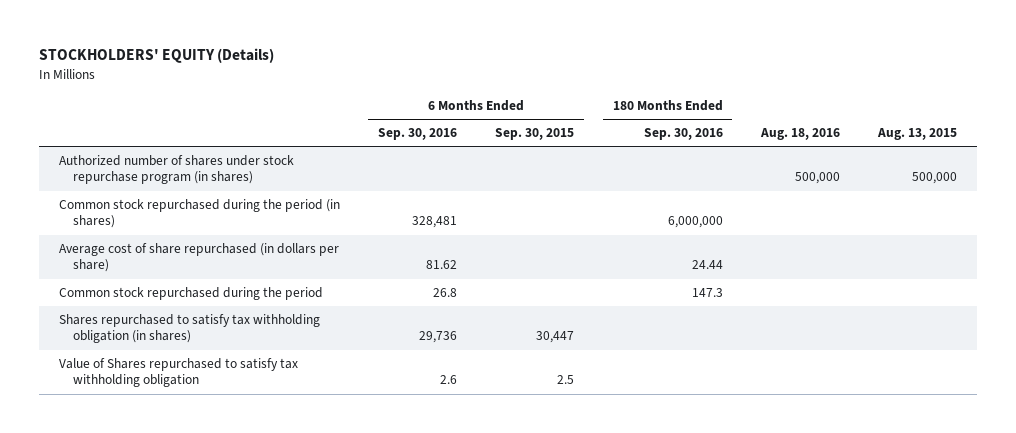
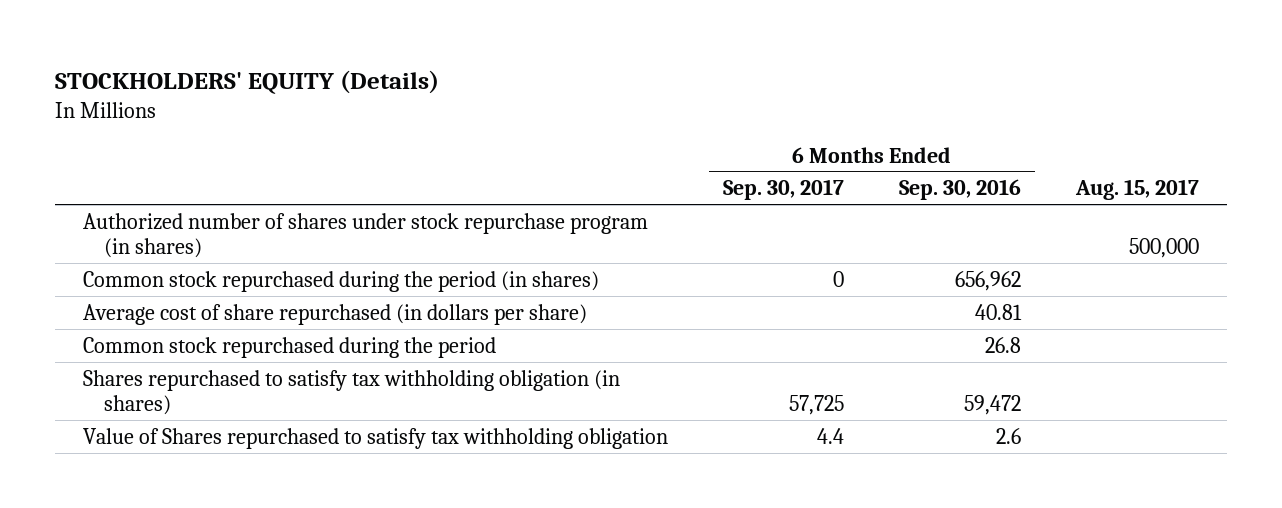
- | 6 Months Ended Sep. 30, 2016 | 6 Months Ended Sep. 30, 2015 | 180 Months Ended Sep. 30, 2016 | Aug. 18, 2016 | Aug. 13, 2015
+ | 6 Months Ended Sep. 30, 2017 | 6 Months Ended Sep. 30, 2016 | Aug. 15, 2017
- Common stock repurchased during the period (in shares) | 328,481 | | 6,000,000 | |
- Average cost of share repurchased (in dollars per share) | 81.62 | | 24.44 | |
+ Common stock repurchased during the period (in shares) | 0 | 656,962 |
+ Average cost of share repurchased (in dollars per share) | | 40.81 |
- Shares repurchased to satisfy tax withholding obligation (in shares) | 29,736 | 30,447 | | |
+ Shares repurchased to satisfy tax withholding obligation (in shares) | 57,725 | 59,472 |

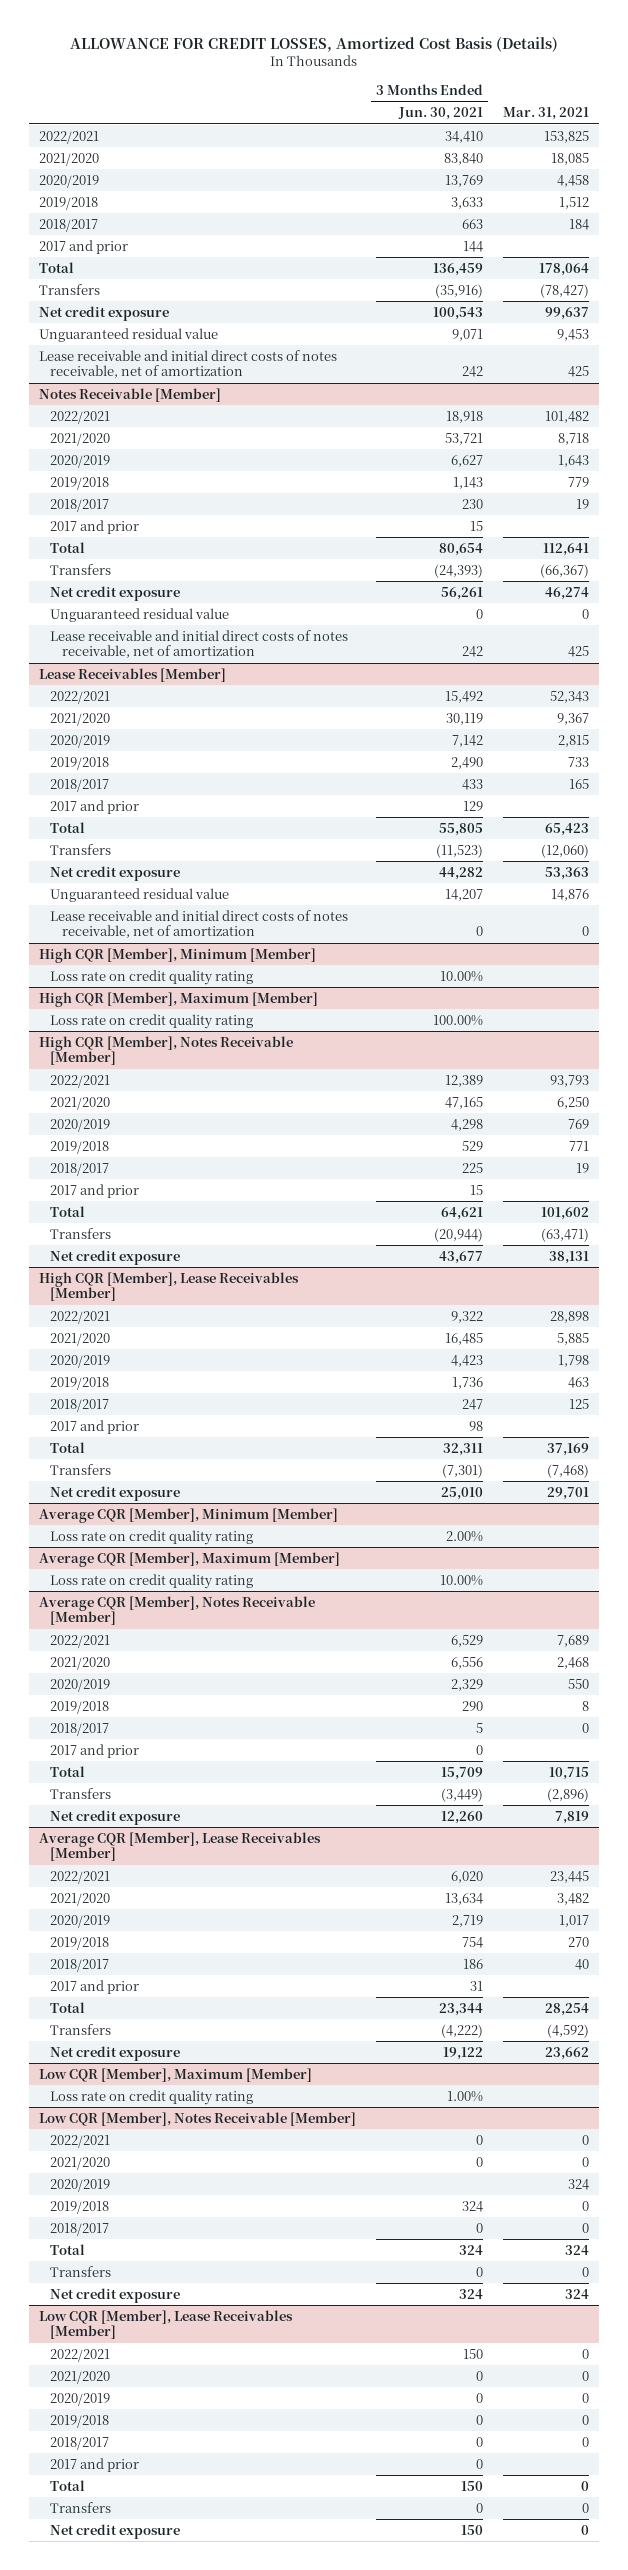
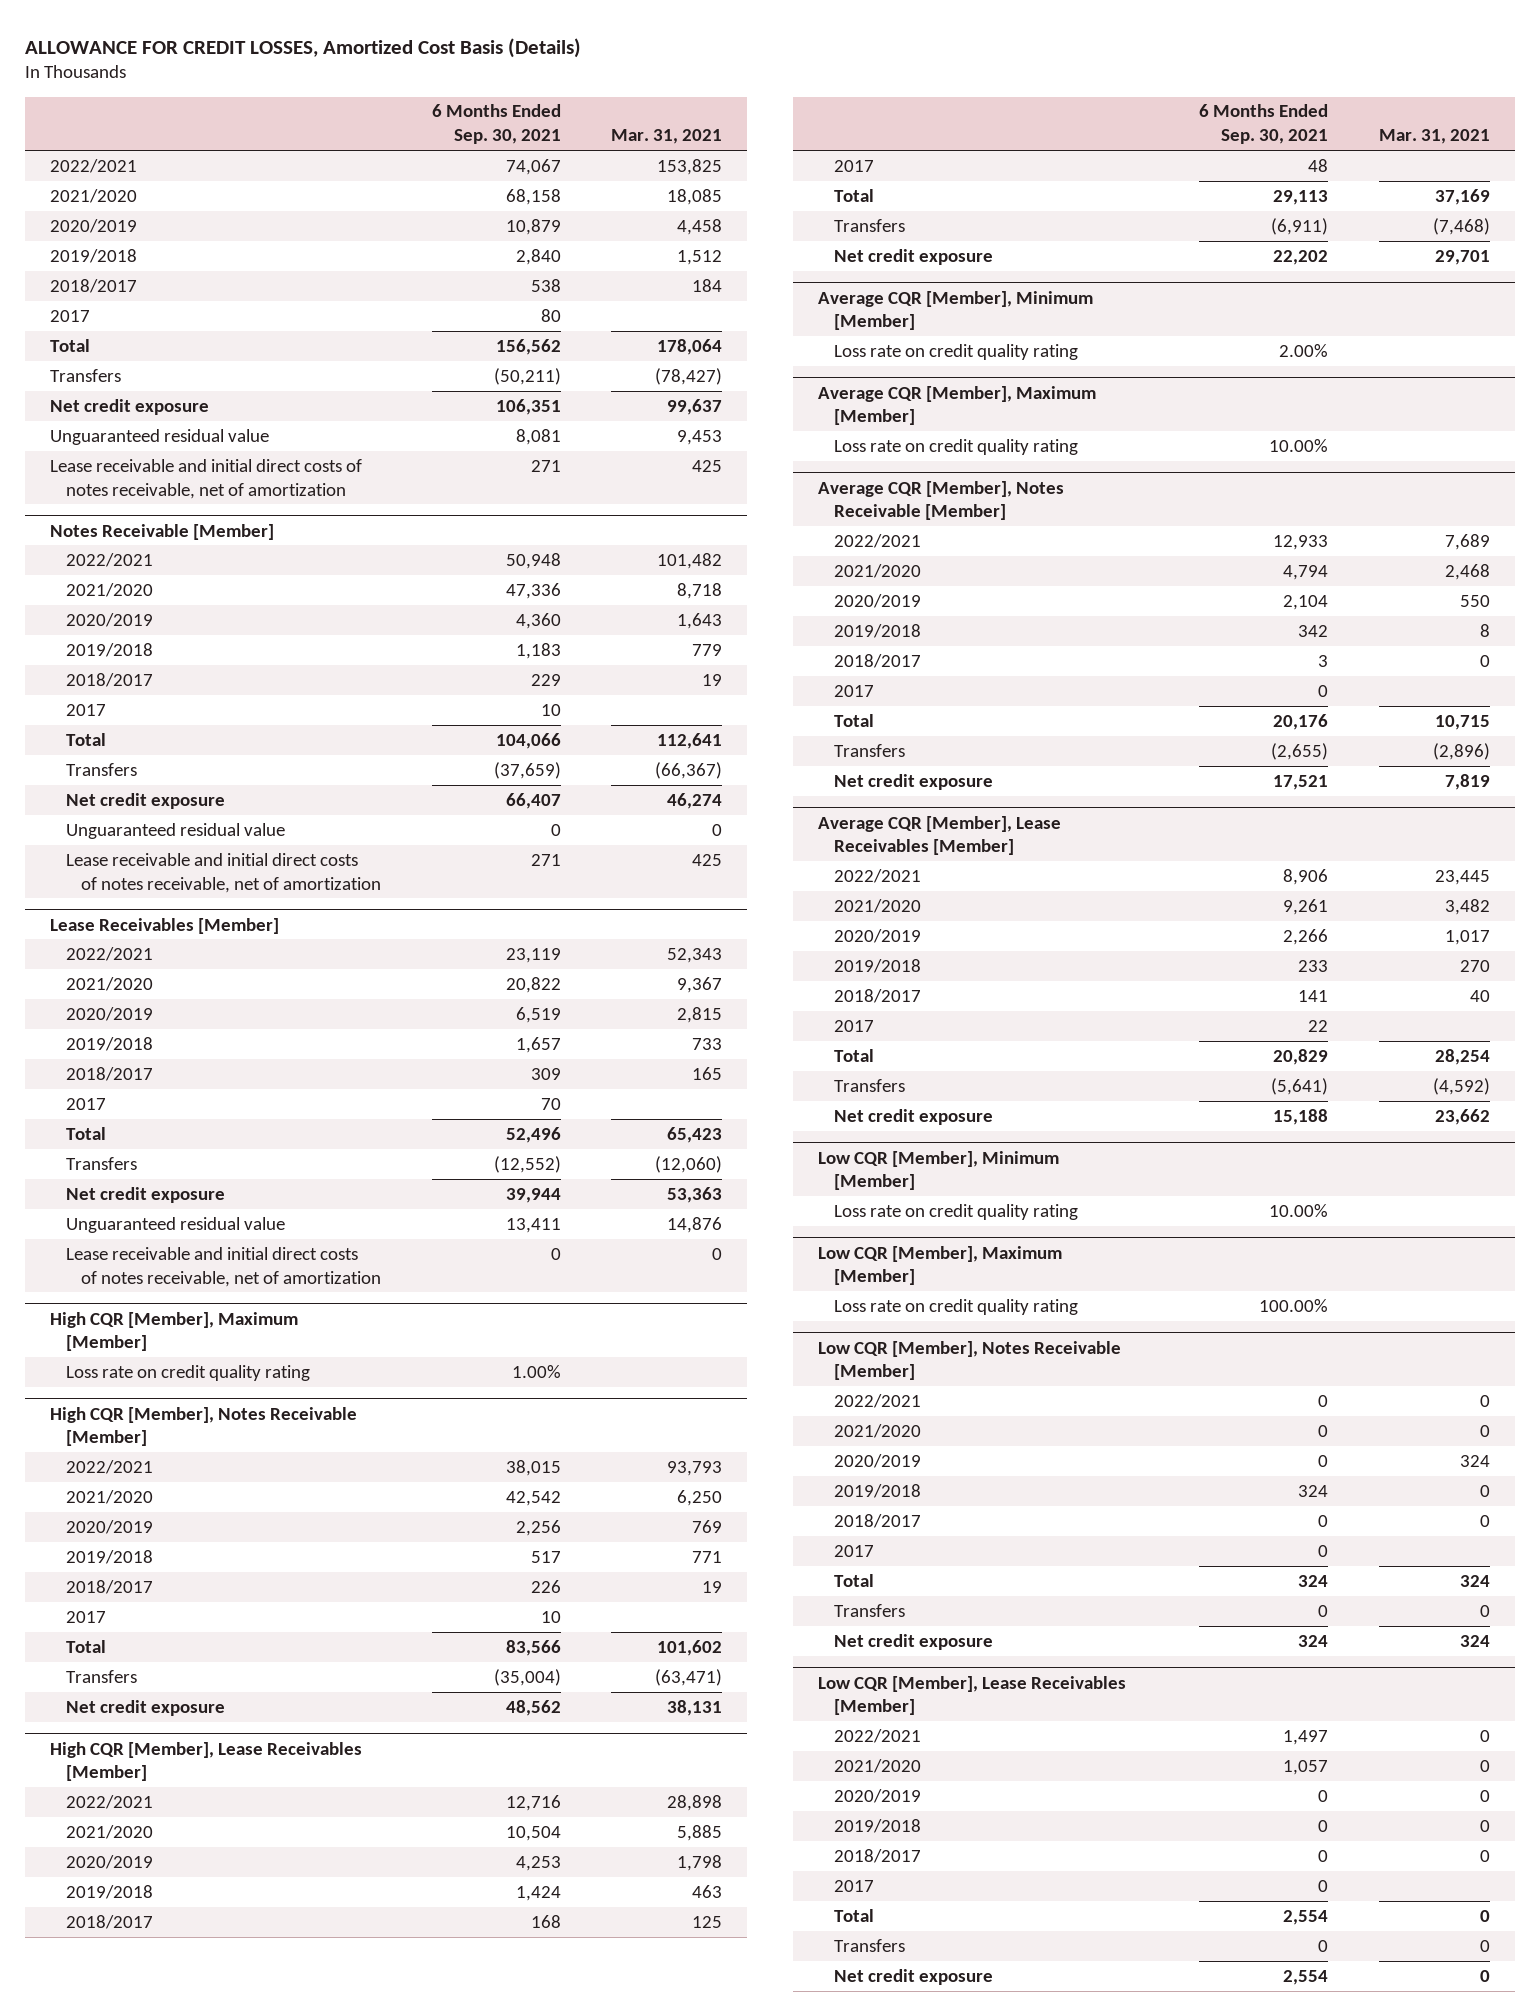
- | 3 Months Ended Jun. 30, 2021 | Mar. 31, 2021
+ | 6 Months Ended Sep. 30, 2021 | Mar. 31, 2021
- 2017 and prior | 144 |
+ 2017 | 80 |
@ Notes Receivable [Member]
- 2017 and prior | 15 |
+ 2017 | 10 |
@ Lease Receivables [Member]
- 2017 and prior | 129 |
+ 2017 | 70 |
- High CQR [Member], Minimum [Member]
- Loss rate on credit quality rating | 10.00% |
@ High CQR [Member], Notes Receivable [Member]
- 2017 and prior | 15 |
+ 2017 | 10 |
@ High CQR [Member], Lease Receivables [Member]
- 2017 and prior | 98 |
+ 2017 | 48 |
@ Average CQR [Member], Notes Receivable [Member]
- 2017 and prior | 0 |
+ 2017 | 0 |
@ Average CQR [Member], Lease Receivables [Member]
- 2017 and prior | 31 |
+ 2017 | 22 |
+ Low CQR [Member], Minimum [Member]
+ Loss rate on credit quality rating | 10.00% |
@ Low CQR [Member], Notes Receivable [Member]
+ 2017 | 0 |
@ Low CQR [Member], Lease Receivables [Member]
- 2017 and prior | 0 |
+ 2017 | 0 |

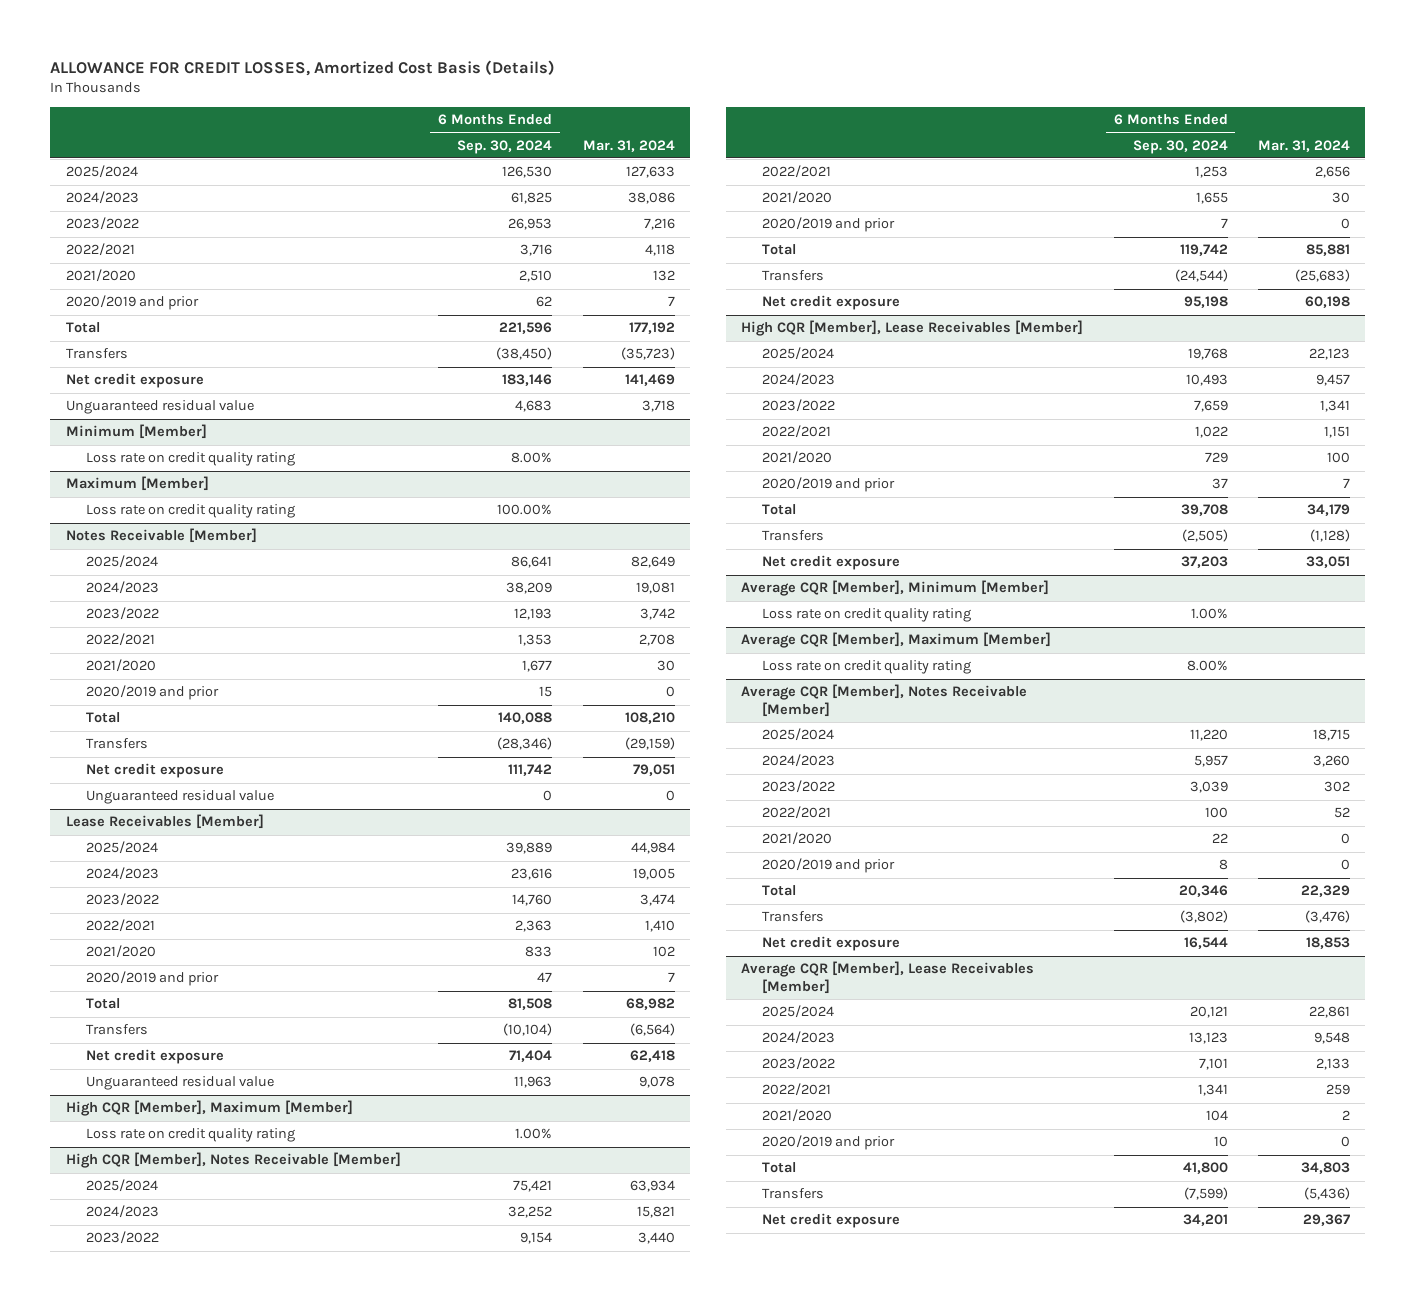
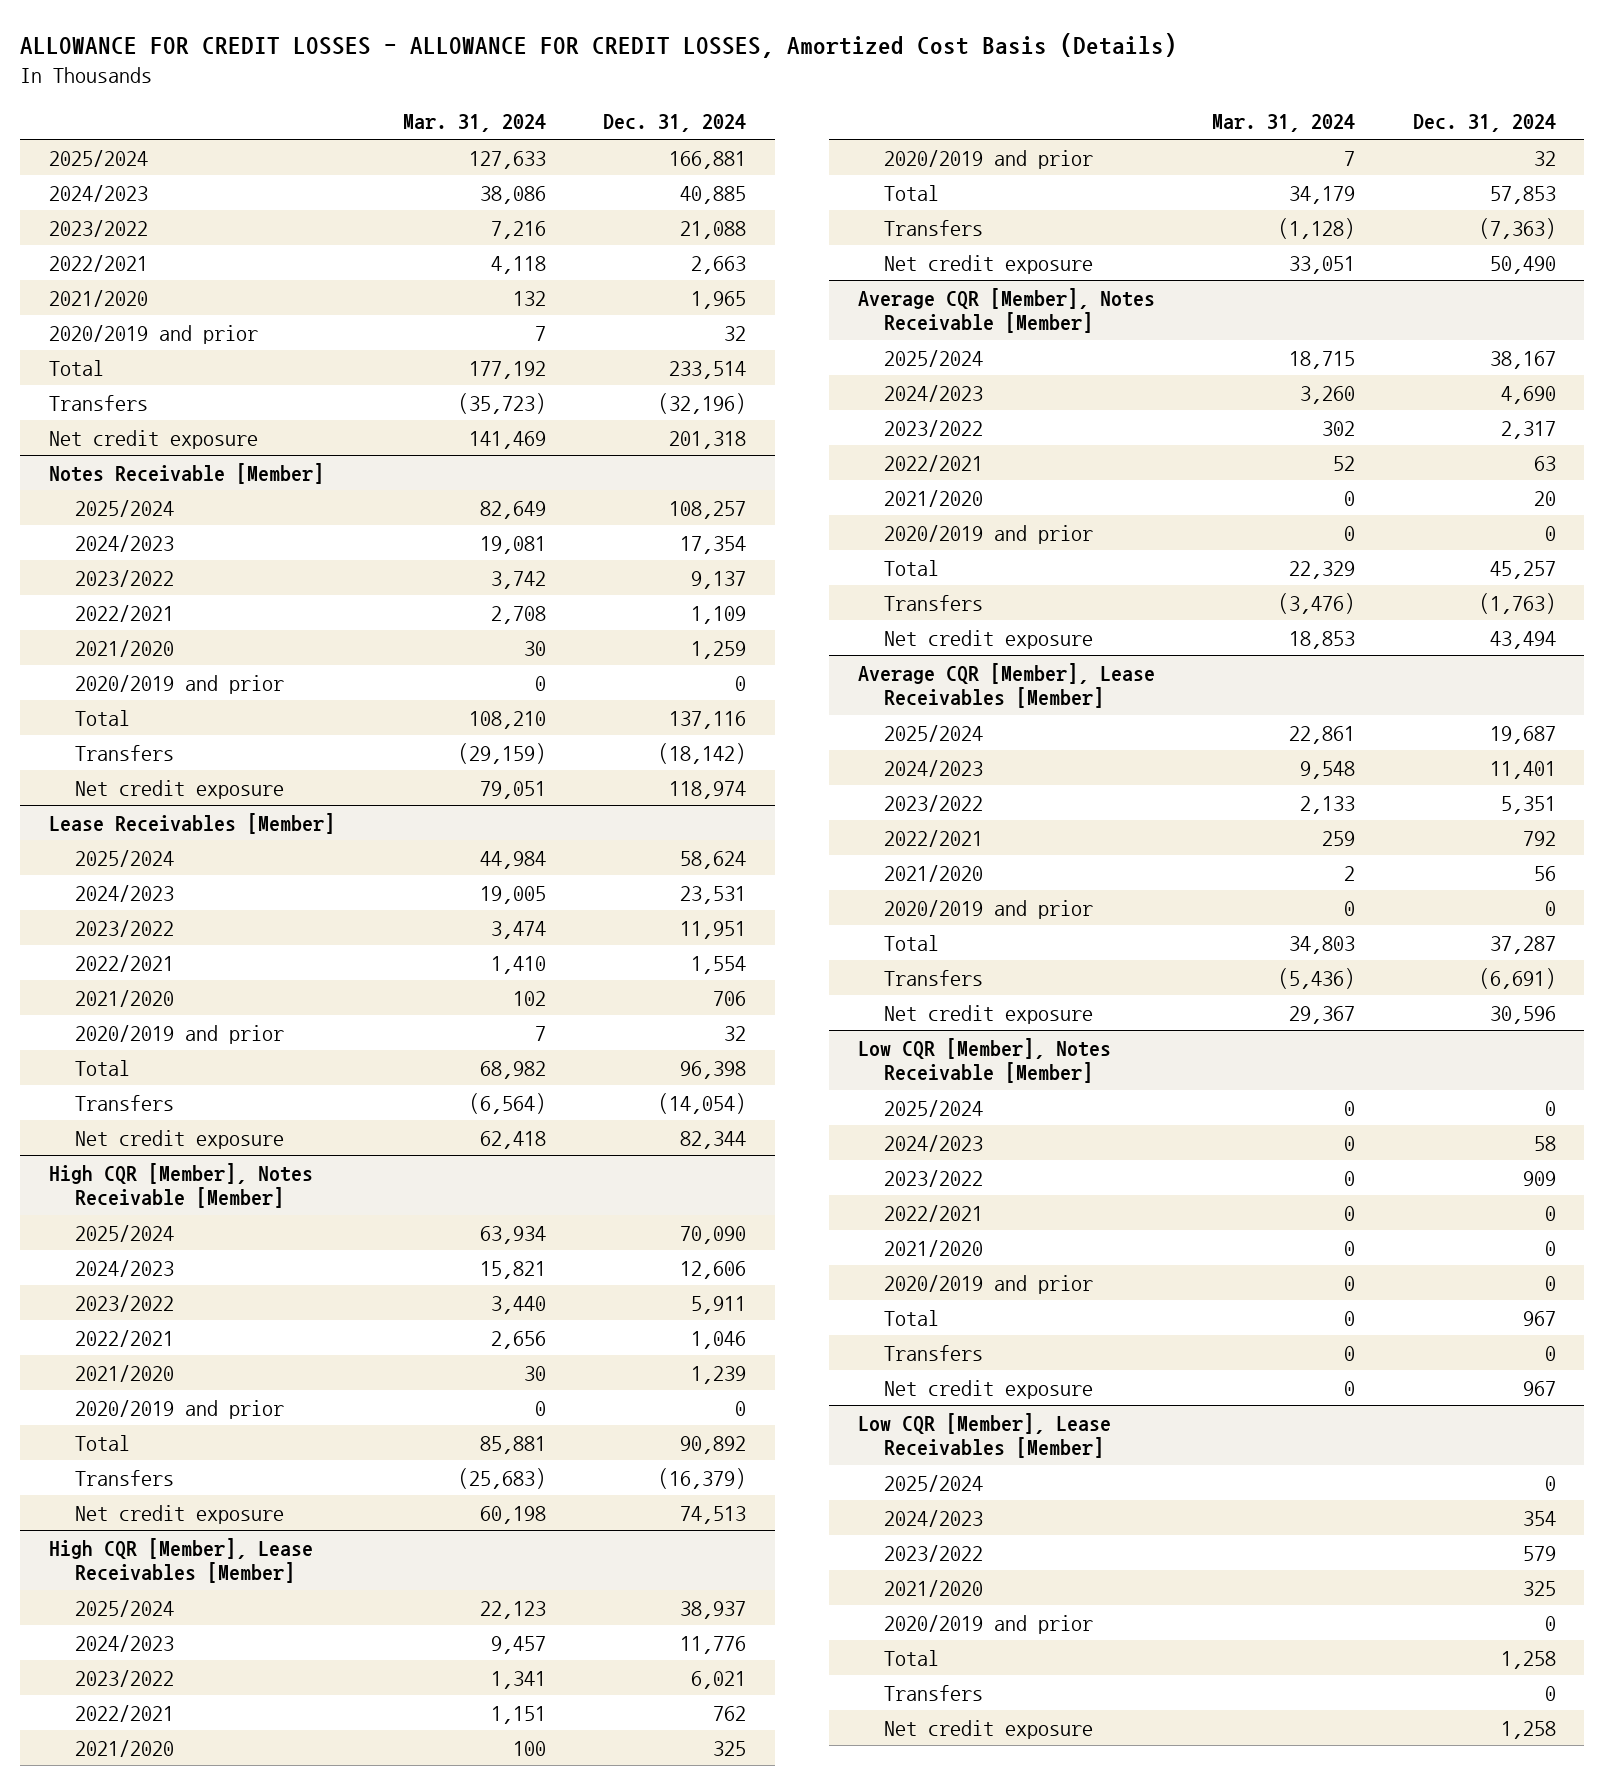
- ALLOWANCE FOR CREDIT LOSSES, Amortized Cost Basis (Details)
+ ALLOWANCE FOR CREDIT LOSSES - ALLOWANCE FOR CREDIT LOSSES, Amortized Cost Basis (Details)
- | 6 Months Ended Sep. 30, 2024 | Mar. 31, 2024
+ | Mar. 31, 2024 | Dec. 31, 2024
- Unguaranteed residual value | 4,683 | 3,718
- Minimum [Member]
- Loss rate on credit quality rating | 8.00% |
- Maximum [Member]
- Loss rate on credit quality rating | 100.00% |
@ Notes Receivable [Member]
- Unguaranteed residual value | 0 | 0
@ Lease Receivables [Member]
- Unguaranteed residual value | 11,963 | 9,078
- High CQR [Member], Maximum [Member]
- Loss rate on credit quality rating | 1.00% |
- Average CQR [Member], Minimum [Member]
- Loss rate on credit quality rating | 1.00% |
- Average CQR [Member], Maximum [Member]
- Loss rate on credit quality rating | 8.00% |
+ Low CQR [Member], Notes Receivable [Member]
+ 2025/2024 | 0 | 0
+ 2024/2023 | 0 | 58
+ 2023/2022 | 0 | 909
+ 2022/2021 | 0 | 0
+ 2021/2020 | 0 | 0
+ 2020/2019 and prior | 0 | 0
+ Total | 0 | 967
+ Transfers | 0 | 0
+ Net credit exposure | 0 | 967
+ Low CQR [Member], Lease Receivables [Member]
+ 2025/2024 | | 0
+ 2024/2023 | | 354
+ 2023/2022 | | 579
+ 2021/2020 | | 325
+ 2020/2019 and prior | | 0
+ Total | | 1,258
+ Transfers | | 0
+ Net credit exposure | | 1,258

